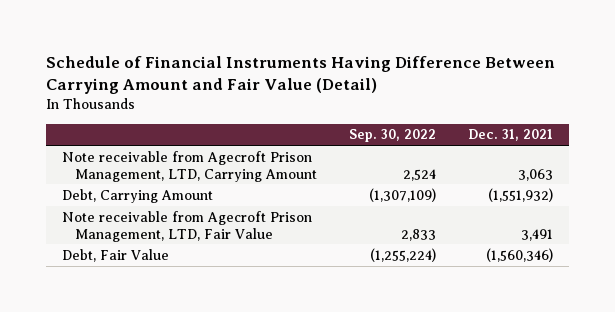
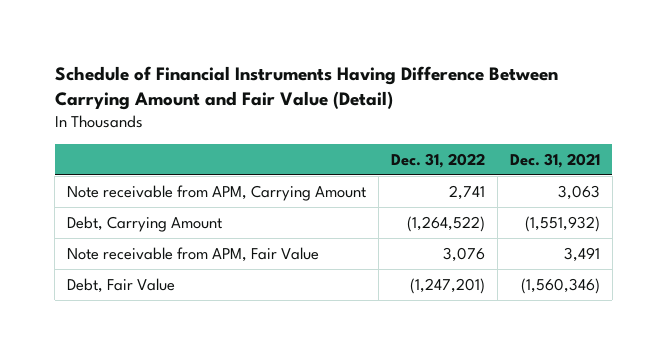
- | Sep. 30, 2022 | Dec. 31, 2021
+ | Dec. 31, 2022 | Dec. 31, 2021
- Note receivable from Agecroft Prison Management, LTD, Carrying Amount | 2,524 | 3,063
+ Note receivable from APM, Carrying Amount | 2,741 | 3,063
- Note receivable from Agecroft Prison Management, LTD, Fair Value | 2,833 | 3,491
+ Note receivable from APM, Fair Value | 3,076 | 3,491

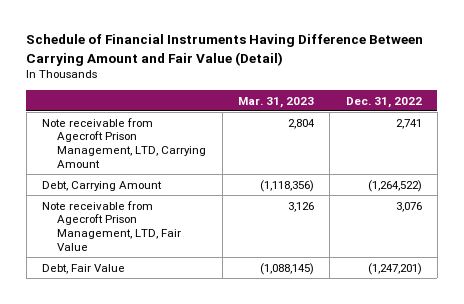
- | Dec. 31, 2022 | Dec. 31, 2021
+ | Mar. 31, 2023 | Dec. 31, 2022
- Note receivable from APM, Carrying Amount | 2,741 | 3,063
+ Note receivable from Agecroft Prison Management, LTD, Carrying Amount | 2,804 | 2,741
- Note receivable from APM, Fair Value | 3,076 | 3,491
+ Note receivable from Agecroft Prison Management, LTD, Fair Value | 3,126 | 3,076

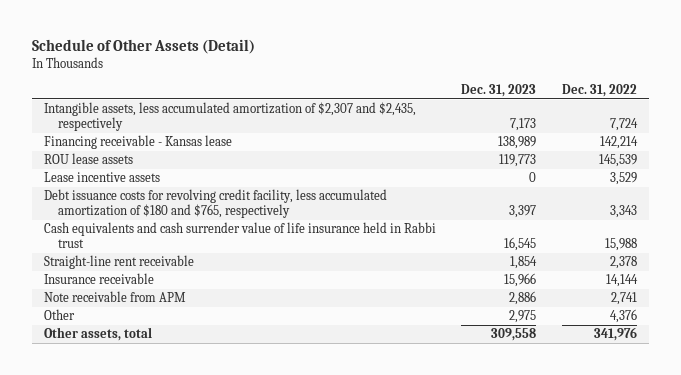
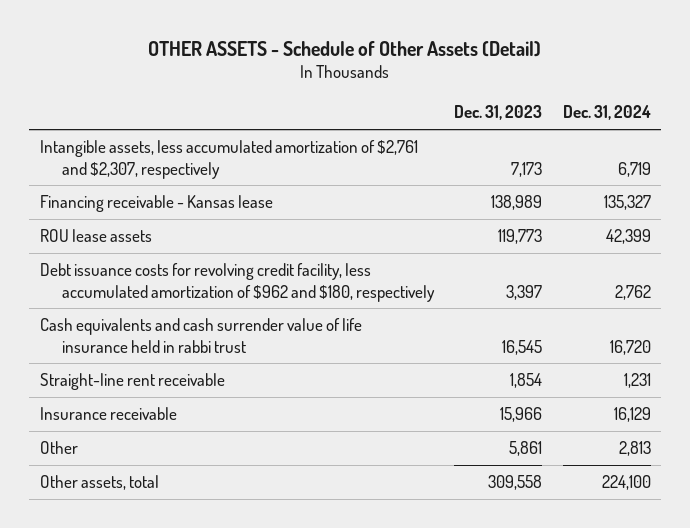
- Schedule of Other Assets (Detail)
+ OTHER ASSETS - Schedule of Other Assets (Detail)
- | Dec. 31, 2023 | Dec. 31, 2022
+ | Dec. 31, 2023 | Dec. 31, 2024
- Intangible assets, less accumulated amortization of $2,307 and $2,435, respectively | 7,173 | 7,724
+ Intangible assets, less accumulated amortization of $2,761 and $2,307, respectively | 7,173 | 6,719
- Lease incentive assets | 0 | 3,529
- Debt issuance costs for revolving credit facility, less accumulated amortization of $180 and $765, respectively | 3,397 | 3,343
- Cash equivalents and cash surrender value of life insurance held in Rabbi trust | 16,545 | 15,988
+ Debt issuance costs for revolving credit facility, less accumulated amortization of $962 and $180, respectively | 3,397 | 2,762
+ Cash equivalents and cash surrender value of life insurance held in rabbi trust | 16,545 | 16,720
- Note receivable from APM | 2,886 | 2,741
- Other | 2,975 | 4,376
+ Other | 5,861 | 2,813

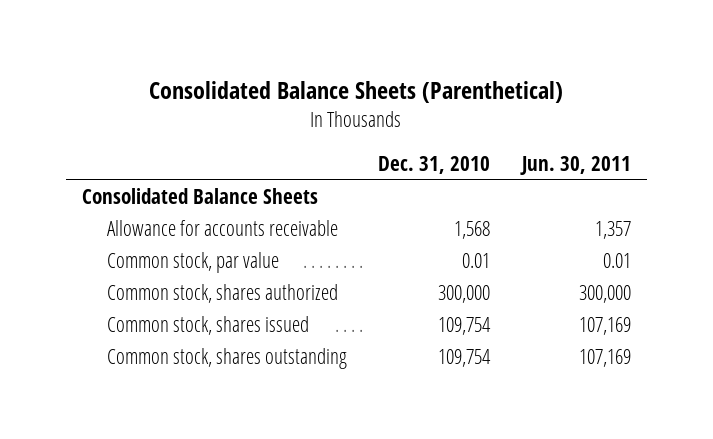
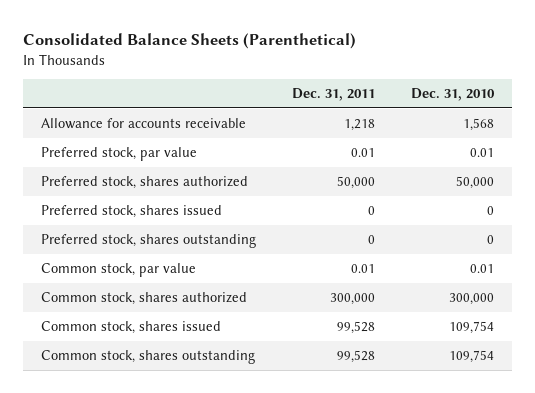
- | Dec. 31, 2010 | Jun. 30, 2011
+ | Dec. 31, 2011 | Dec. 31, 2010
- Consolidated Balance Sheets
+ Preferred stock, par value | 0.01 | 0.01
+ Preferred stock, shares authorized | 50,000 | 50,000
+ Preferred stock, shares issued | 0 | 0
+ Preferred stock, shares outstanding | 0 | 0

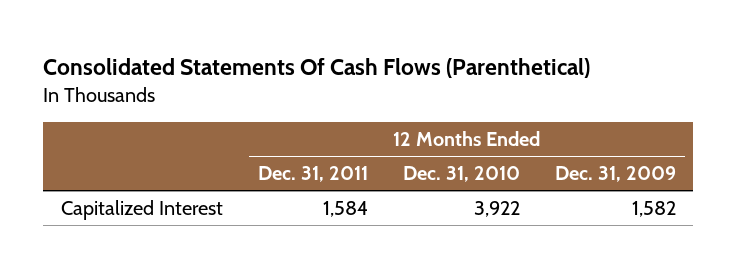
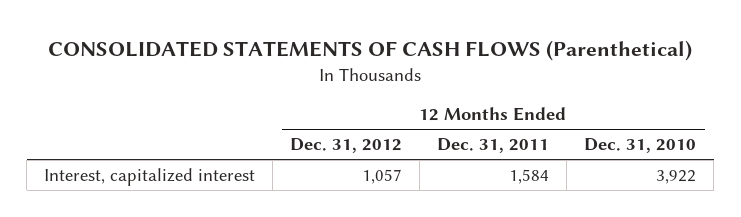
- Consolidated Statements Of Cash Flows (Parenthetical)
+ CONSOLIDATED STATEMENTS OF CASH FLOWS (Parenthetical)
- | 12 Months Ended Dec. 31, 2011 | 12 Months Ended Dec. 31, 2010 | 12 Months Ended Dec. 31, 2009
+ | 12 Months Ended Dec. 31, 2012 | 12 Months Ended Dec. 31, 2011 | 12 Months Ended Dec. 31, 2010
- Capitalized Interest | 1,584 | 3,922 | 1,582
+ Interest, capitalized interest | 1,057 | 1,584 | 3,922

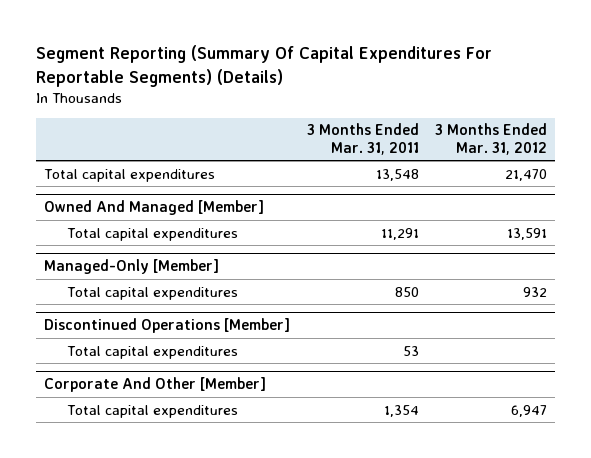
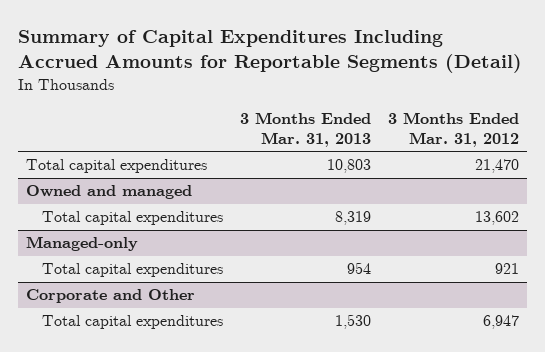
- Segment Reporting (Summary Of Capital Expenditures For Reportable Segments) (Details)
+ Summary of Capital Expenditures Including Accrued Amounts for Reportable Segments (Detail)
- | 3 Months Ended Mar. 31, 2011 | 3 Months Ended Mar. 31, 2012
+ | 3 Months Ended Mar. 31, 2013 | 3 Months Ended Mar. 31, 2012
- Owned And Managed [Member]
- Total capital expenditures | 11,291 | 13,591
- Managed-Only [Member]
- Total capital expenditures | 850 | 932
- Discontinued Operations [Member]
- Total capital expenditures | 53 |
- Corporate And Other [Member]
+ Owned and managed
+ Total capital expenditures | 8,319 | 13,602
+ Managed-only
+ Total capital expenditures | 954 | 921
+ Corporate and Other

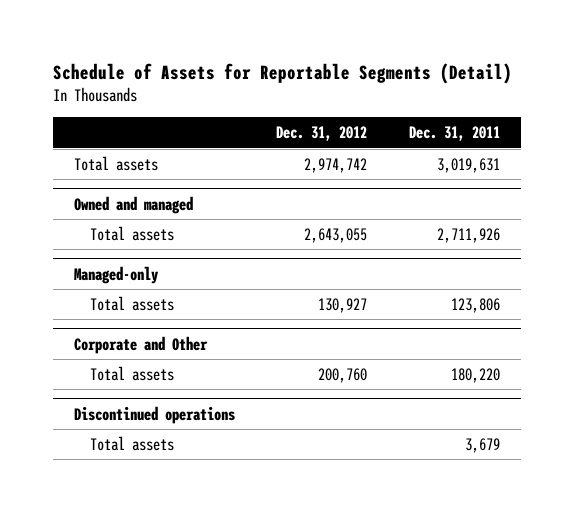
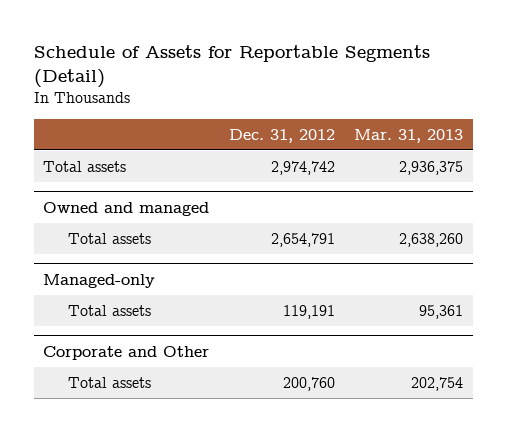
- | Dec. 31, 2012 | Dec. 31, 2011
+ | Dec. 31, 2012 | Mar. 31, 2013
@ Owned and managed
- Total assets | 2,643,055 | 2,711,926
+ Total assets | 2,654,791 | 2,638,260
@ Managed-only
- Total assets | 130,927 | 123,806
+ Total assets | 119,191 | 95,361
- Discontinued operations
- Total assets | | 3,679

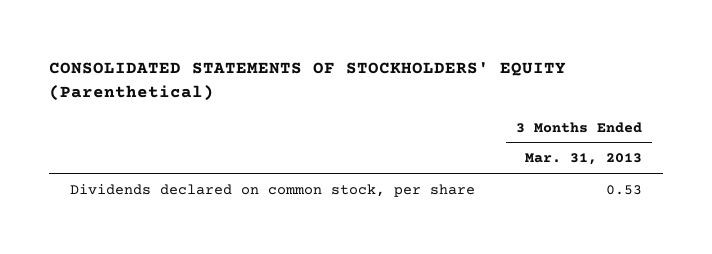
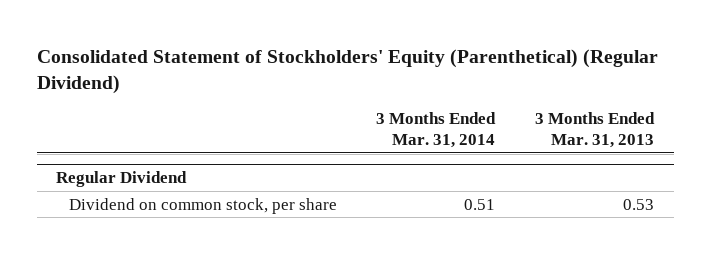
- CONSOLIDATED STATEMENTS OF STOCKHOLDERS' EQUITY (Parenthetical)
+ Consolidated Statement of Stockholders' Equity (Parenthetical) (Regular Dividend)
- | 3 Months Ended Mar. 31, 2013
+ | 3 Months Ended Mar. 31, 2014 | 3 Months Ended Mar. 31, 2013
- Dividends declared on common stock, per share | 0.53
+ Regular Dividend
+ Dividend on common stock, per share | 0.51 | 0.53

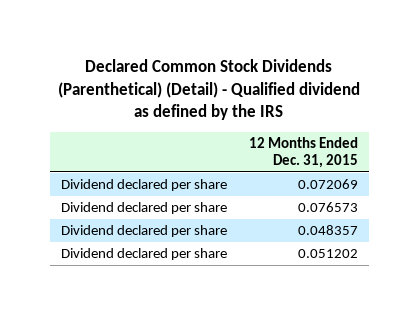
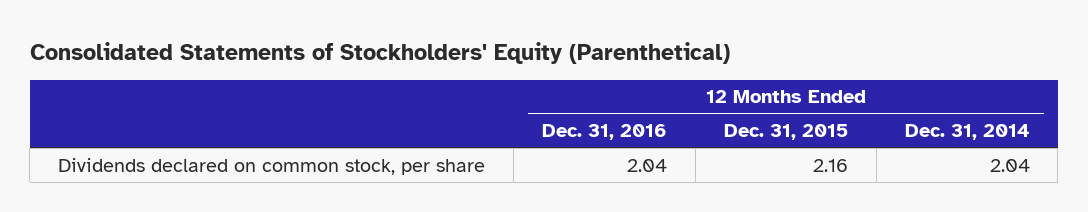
- Declared Common Stock Dividends (Parenthetical) (Detail) - Qualified dividend as defined by the IRS
+ Consolidated Statements of Stockholders' Equity (Parenthetical)
- | 12 Months Ended Dec. 31, 2015
+ | 12 Months Ended Dec. 31, 2016 | 12 Months Ended Dec. 31, 2015 | 12 Months Ended Dec. 31, 2014
- Dividend declared per share | 0.072069
- Dividend declared per share | 0.076573
- Dividend declared per share | 0.048357
- Dividend declared per share | 0.051202
+ Dividends declared on common stock, per share | 2.04 | 2.16 | 2.04

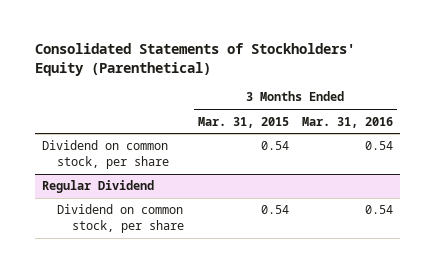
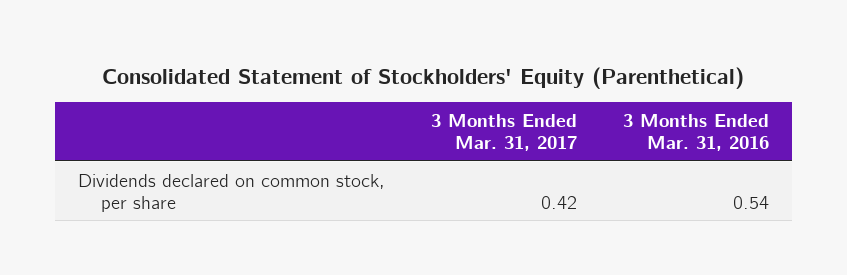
- Consolidated Statements of Stockholders' Equity (Parenthetical)
+ Consolidated Statement of Stockholders' Equity (Parenthetical)
- | 3 Months Ended Mar. 31, 2015 | 3 Months Ended Mar. 31, 2016
+ | 3 Months Ended Mar. 31, 2017 | 3 Months Ended Mar. 31, 2016
- Dividend on common stock, per share | 0.54 | 0.54
- Regular Dividend
- Dividend on common stock, per share | 0.54 | 0.54
+ Dividends declared on common stock, per share | 0.42 | 0.54

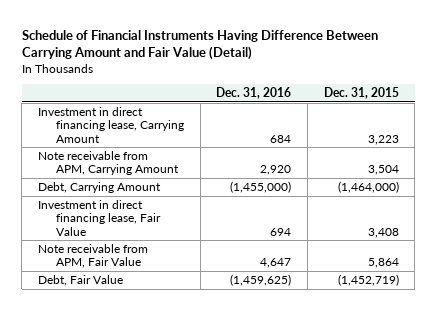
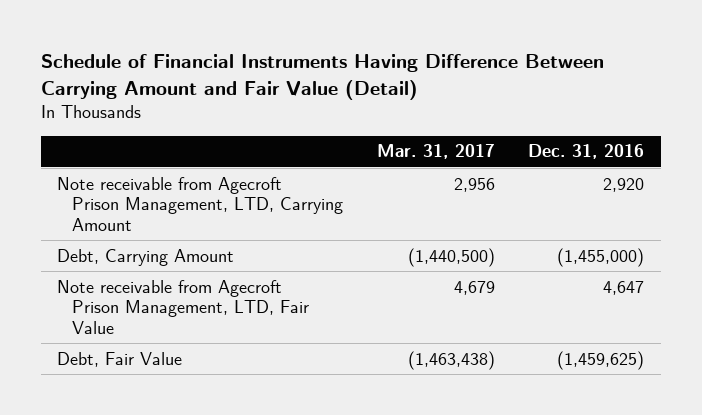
- | Dec. 31, 2016 | Dec. 31, 2015
+ | Mar. 31, 2017 | Dec. 31, 2016
- Investment in direct financing lease, Carrying Amount | 684 | 3,223
- Note receivable from APM, Carrying Amount | 2,920 | 3,504
+ Note receivable from Agecroft Prison Management, LTD, Carrying Amount | 2,956 | 2,920
- Investment in direct financing lease, Fair Value | 694 | 3,408
- Note receivable from APM, Fair Value | 4,647 | 5,864
+ Note receivable from Agecroft Prison Management, LTD, Fair Value | 4,679 | 4,647

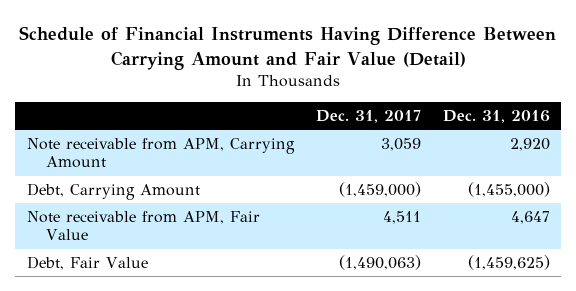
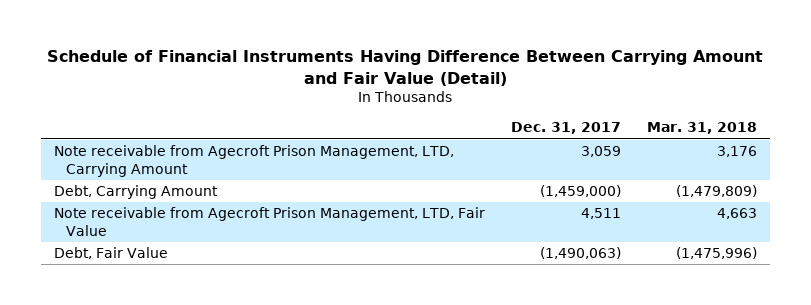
- | Dec. 31, 2017 | Dec. 31, 2016
+ | Dec. 31, 2017 | Mar. 31, 2018
- Note receivable from APM, Carrying Amount | 3,059 | 2,920
+ Note receivable from Agecroft Prison Management, LTD, Carrying Amount | 3,059 | 3,176
- Note receivable from APM, Fair Value | 4,511 | 4,647
+ Note receivable from Agecroft Prison Management, LTD, Fair Value | 4,511 | 4,663

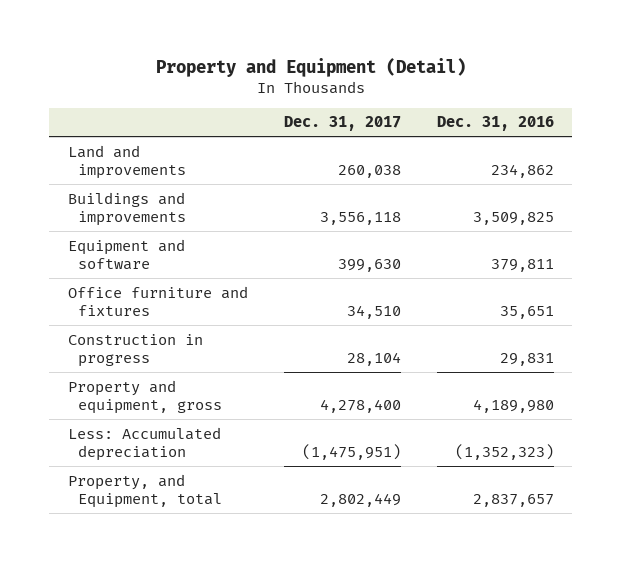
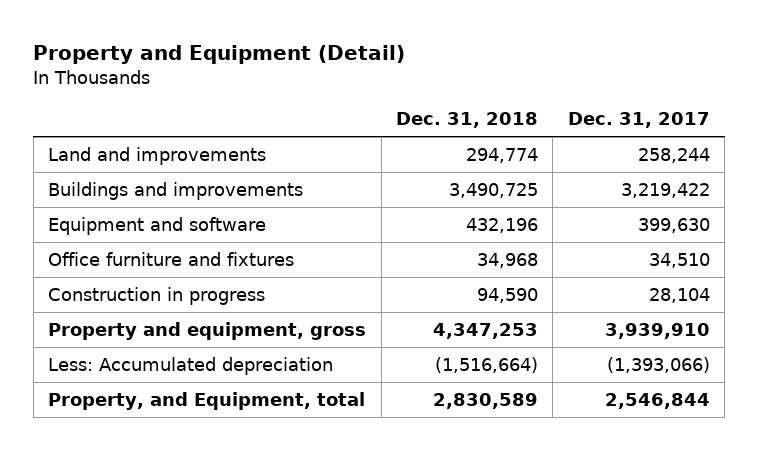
- | Dec. 31, 2017 | Dec. 31, 2016
+ | Dec. 31, 2018 | Dec. 31, 2017
- Land and improvements | 260,038 | 234,862
- Buildings and improvements | 3,556,118 | 3,509,825
+ Land and improvements | 294,774 | 258,244
+ Buildings and improvements | 3,490,725 | 3,219,422
- Property and equipment, gross | 4,278,400 | 4,189,980
- Less: Accumulated depreciation | (1,475,951) | (1,352,323)
- Property, and Equipment, total | 2,802,449 | 2,837,657
+ Property and equipment, gross | 4,347,253 | 3,939,910
+ Less: Accumulated depreciation | (1,516,664) | (1,393,066)
+ Property, and Equipment, total | 2,830,589 | 2,546,844

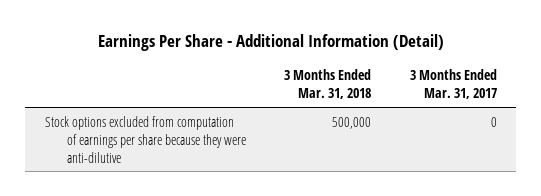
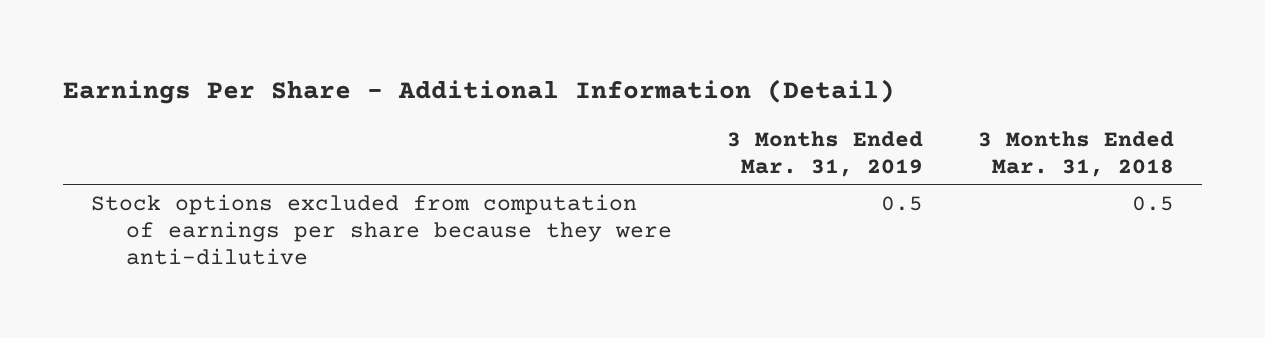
- | 3 Months Ended Mar. 31, 2018 | 3 Months Ended Mar. 31, 2017
+ | 3 Months Ended Mar. 31, 2019 | 3 Months Ended Mar. 31, 2018
- Stock options excluded from computation of earnings per share because they were anti-dilutive | 500,000 | 0
+ Stock options excluded from computation of earnings per share because they were anti-dilutive | 0.5 | 0.5

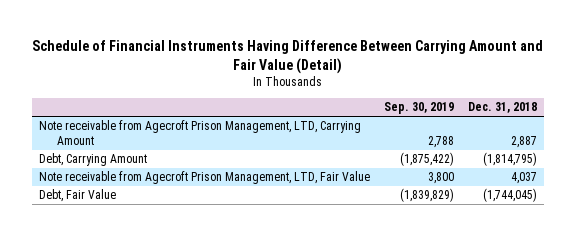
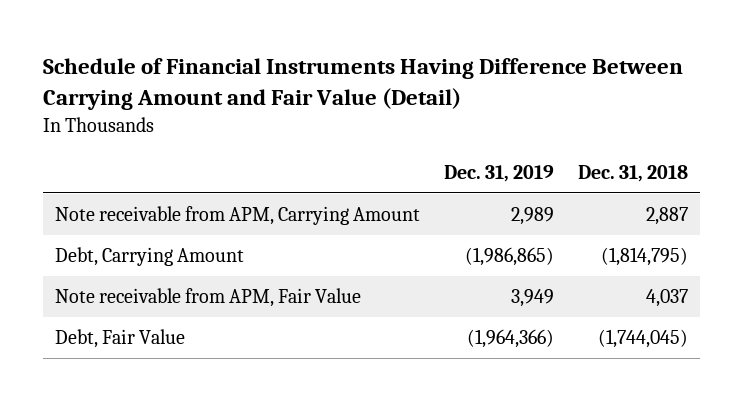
- | Sep. 30, 2019 | Dec. 31, 2018
+ | Dec. 31, 2019 | Dec. 31, 2018
- Note receivable from Agecroft Prison Management, LTD, Carrying Amount | 2,788 | 2,887
+ Note receivable from APM, Carrying Amount | 2,989 | 2,887
- Note receivable from Agecroft Prison Management, LTD, Fair Value | 3,800 | 4,037
+ Note receivable from APM, Fair Value | 3,949 | 4,037

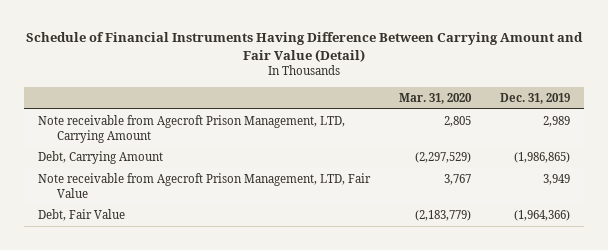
- | Dec. 31, 2019 | Dec. 31, 2018
+ | Mar. 31, 2020 | Dec. 31, 2019
- Note receivable from APM, Carrying Amount | 2,989 | 2,887
+ Note receivable from Agecroft Prison Management, LTD, Carrying Amount | 2,805 | 2,989
- Note receivable from APM, Fair Value | 3,949 | 4,037
+ Note receivable from Agecroft Prison Management, LTD, Fair Value | 3,767 | 3,949

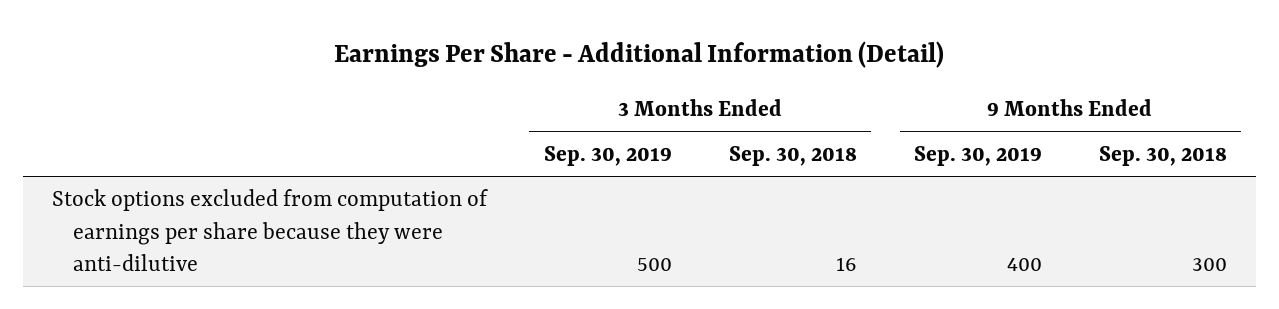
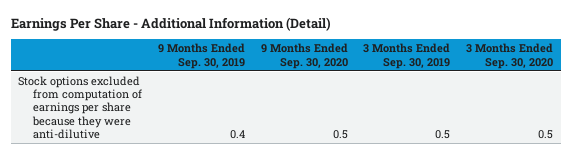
- | 3 Months Ended Sep. 30, 2019 | 3 Months Ended Sep. 30, 2018 | 9 Months Ended Sep. 30, 2019 | 9 Months Ended Sep. 30, 2018
+ | 9 Months Ended Sep. 30, 2019 | 9 Months Ended Sep. 30, 2020 | 3 Months Ended Sep. 30, 2019 | 3 Months Ended Sep. 30, 2020
- Stock options excluded from computation of earnings per share because they were anti-dilutive | 500 | 16 | 400 | 300
+ Stock options excluded from computation of earnings per share because they were anti-dilutive | 0.4 | 0.5 | 0.5 | 0.5

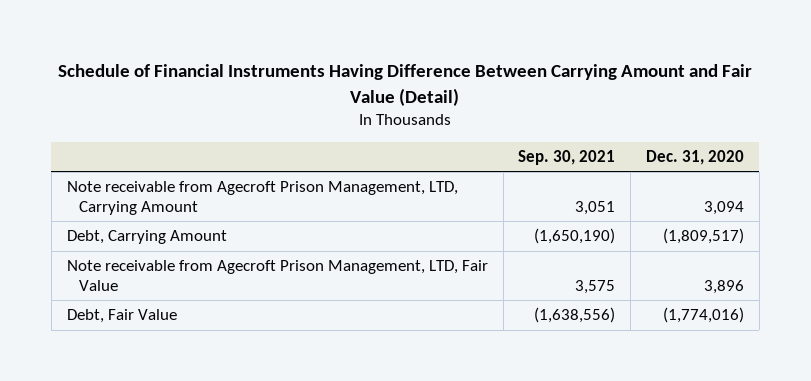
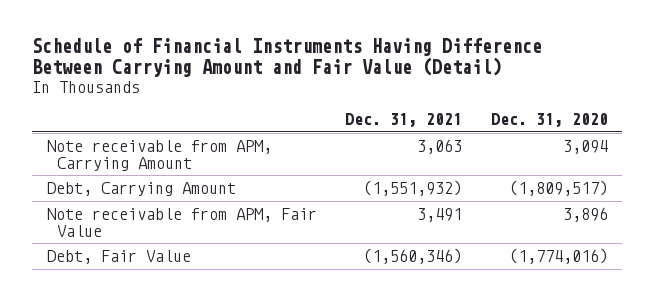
- | Sep. 30, 2021 | Dec. 31, 2020
+ | Dec. 31, 2021 | Dec. 31, 2020
- Note receivable from Agecroft Prison Management, LTD, Carrying Amount | 3,051 | 3,094
+ Note receivable from APM, Carrying Amount | 3,063 | 3,094
- Note receivable from Agecroft Prison Management, LTD, Fair Value | 3,575 | 3,896
+ Note receivable from APM, Fair Value | 3,491 | 3,896

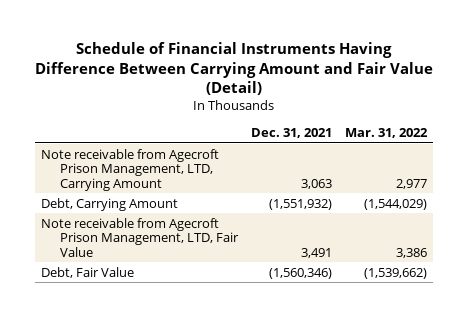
- | Dec. 31, 2021 | Dec. 31, 2020
+ | Dec. 31, 2021 | Mar. 31, 2022
- Note receivable from APM, Carrying Amount | 3,063 | 3,094
+ Note receivable from Agecroft Prison Management, LTD, Carrying Amount | 3,063 | 2,977
- Note receivable from APM, Fair Value | 3,491 | 3,896
+ Note receivable from Agecroft Prison Management, LTD, Fair Value | 3,491 | 3,386

